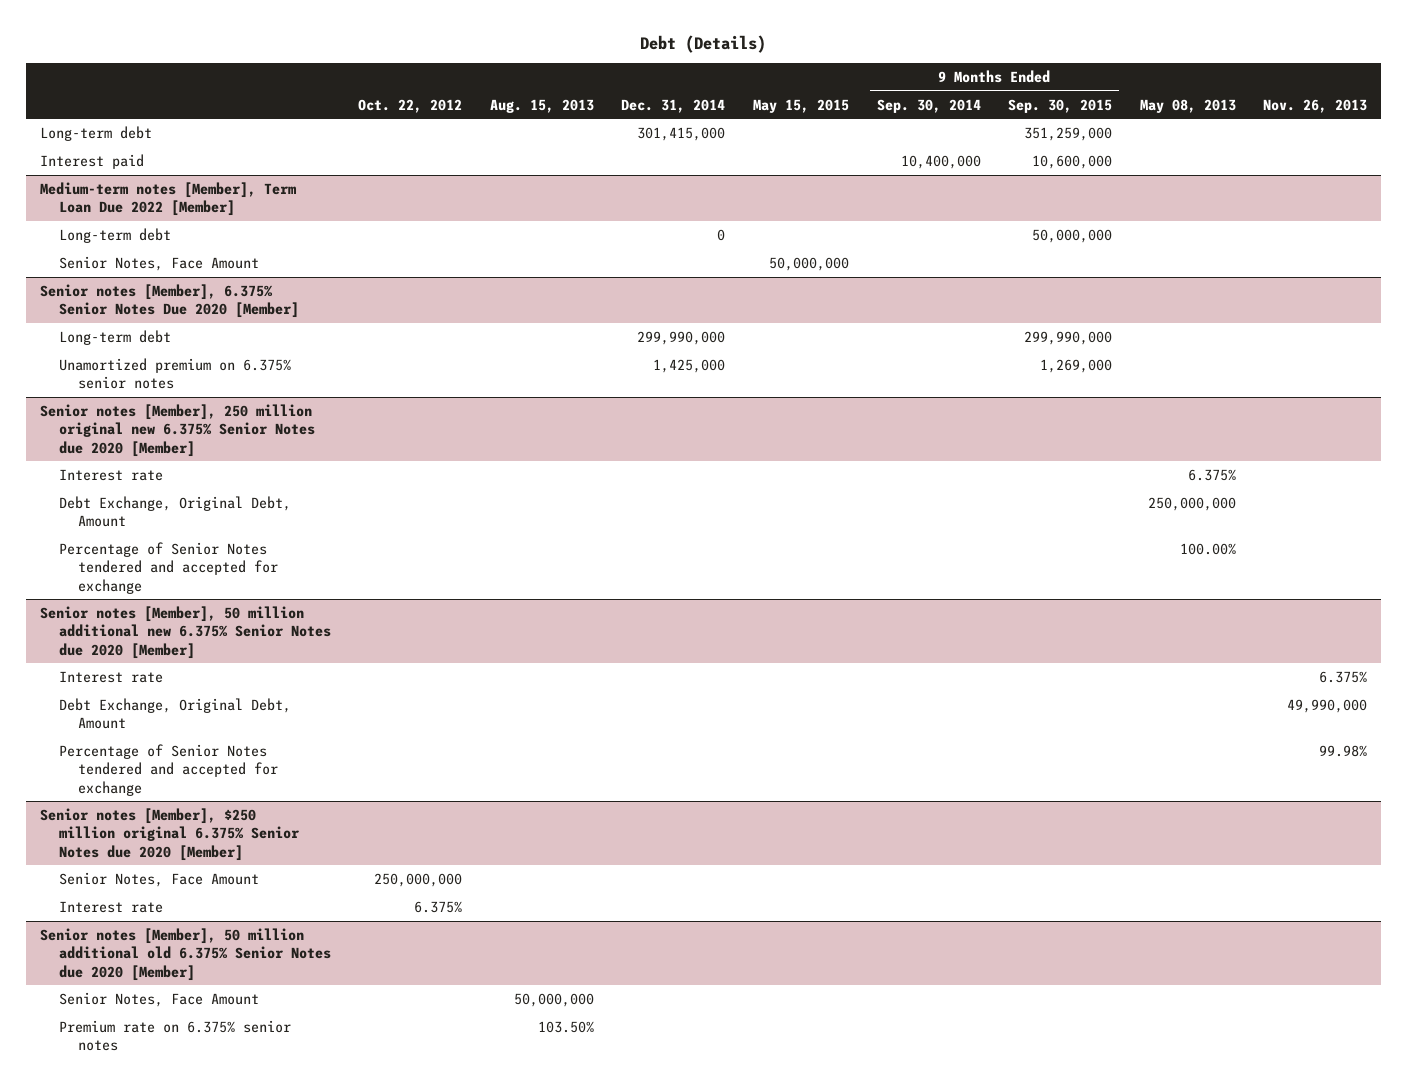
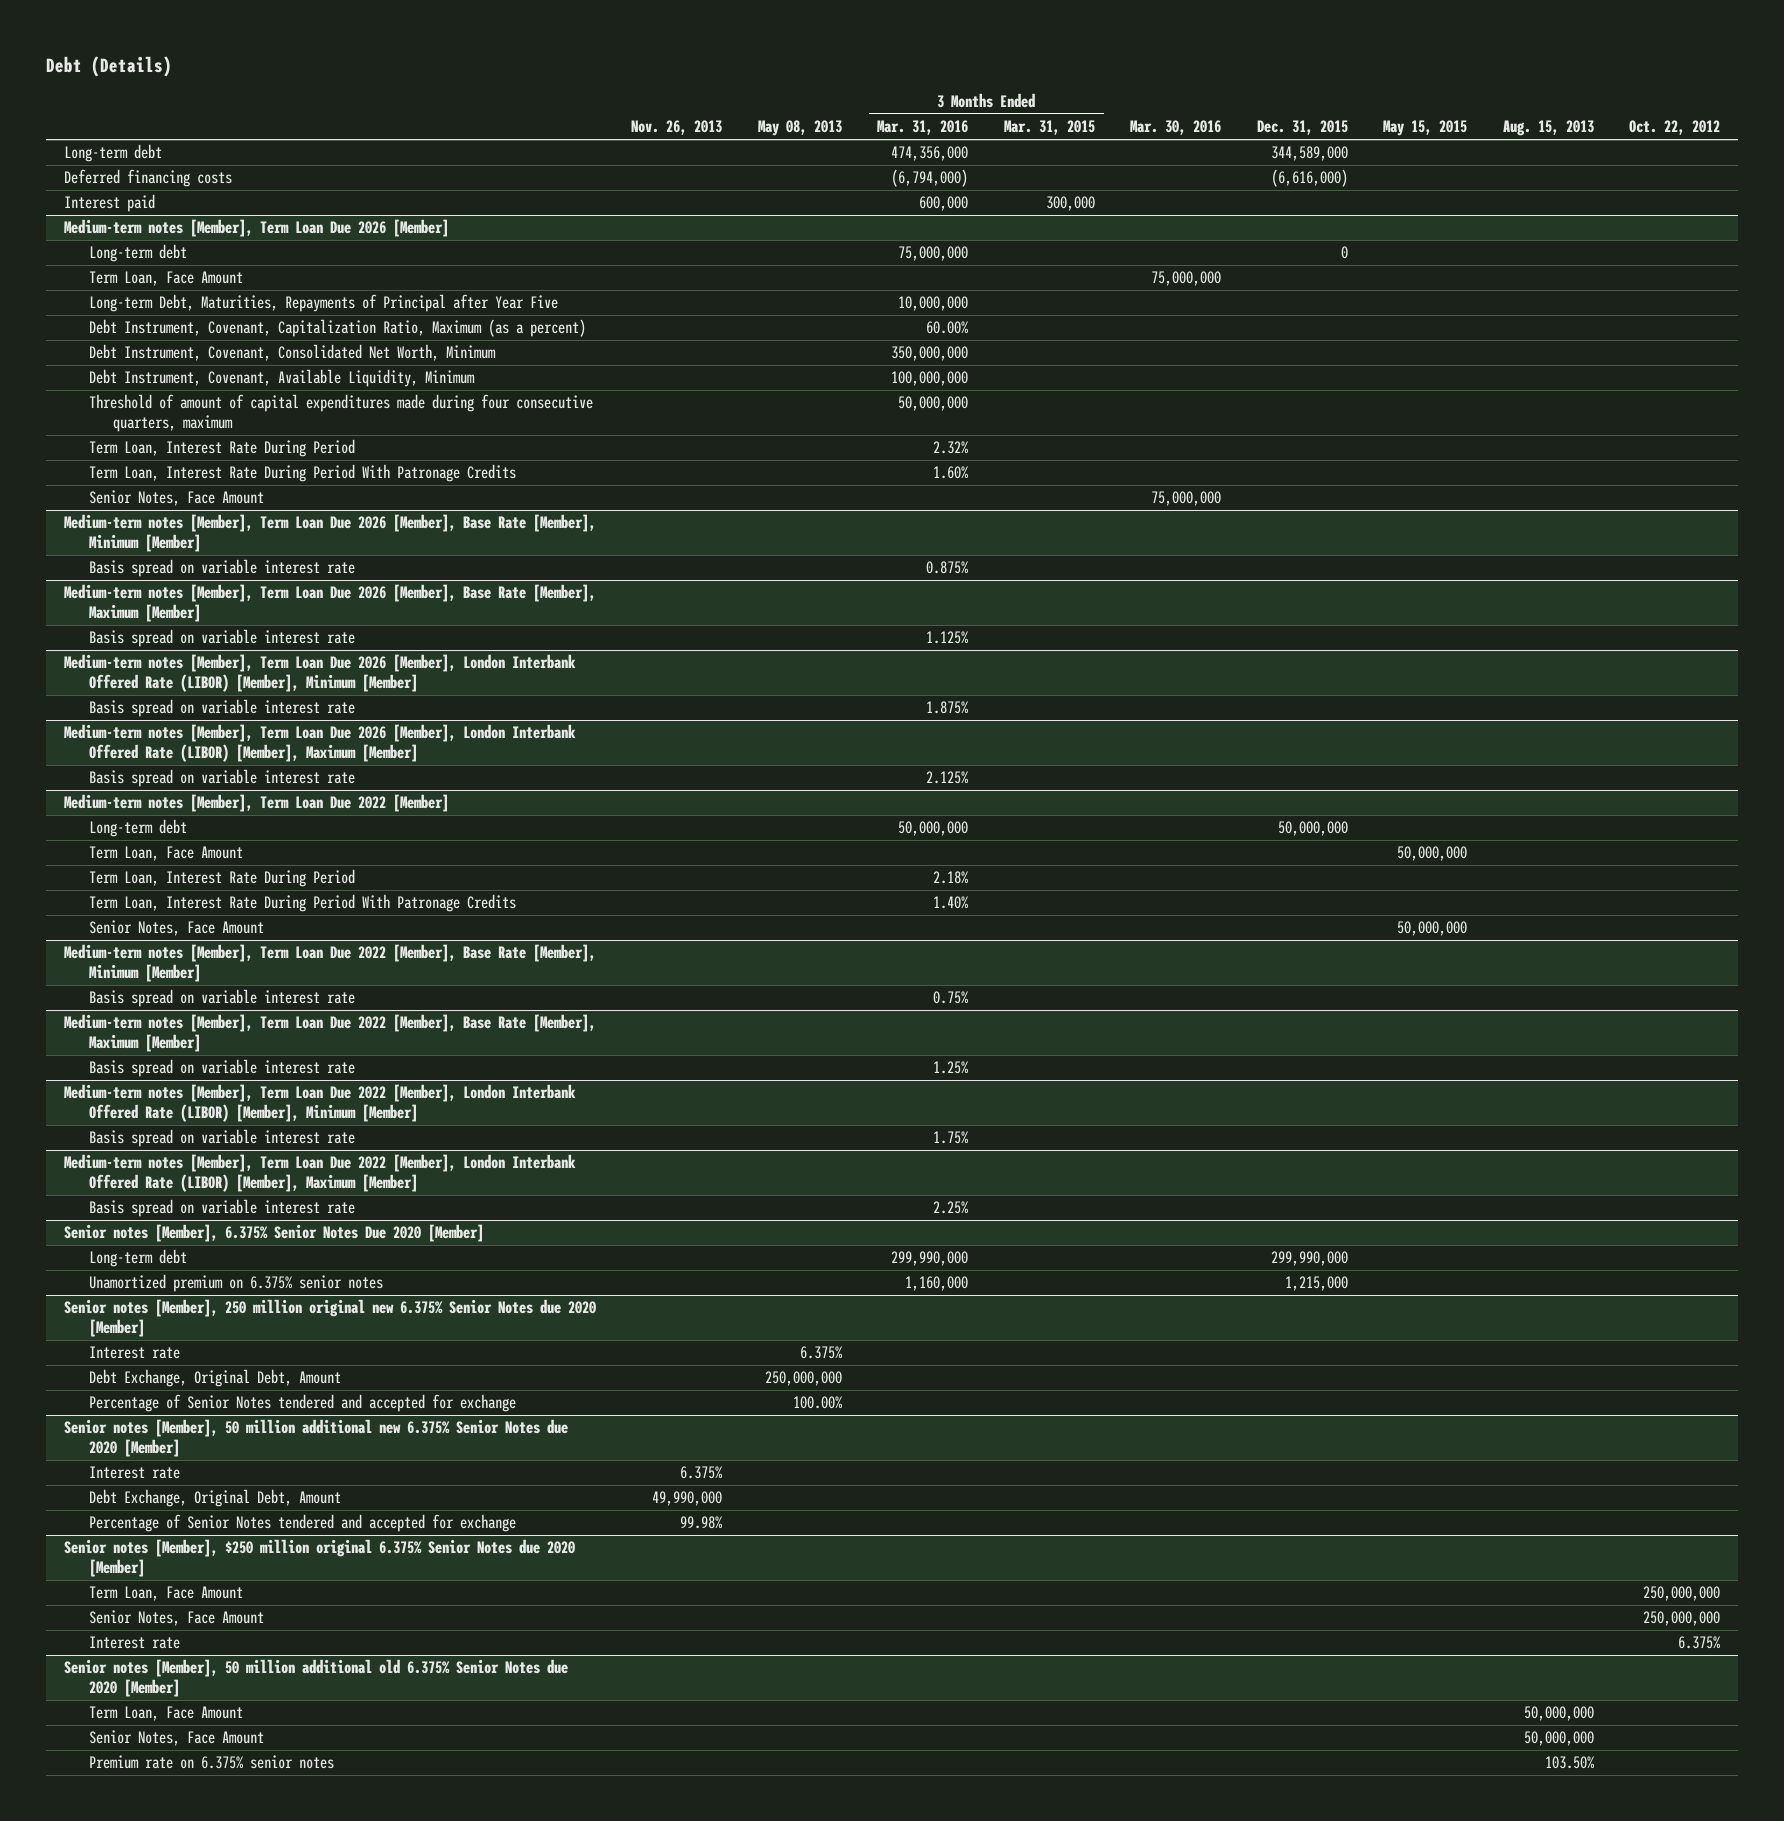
- | Oct. 22, 2012 | Aug. 15, 2013 | Dec. 31, 2014 | May 15, 2015 | 9 Months Ended Sep. 30, 2014 | 9 Months Ended Sep. 30, 2015 | May 08, 2013 | Nov. 26, 2013
+ | Nov. 26, 2013 | May 08, 2013 | 3 Months Ended Mar. 31, 2016 | 3 Months Ended Mar. 31, 2015 | Mar. 30, 2016 | Dec. 31, 2015 | May 15, 2015 | Aug. 15, 2013 | Oct. 22, 2012
+ Deferred financing costs | | | (6,794,000) | | | (6,616,000) | | |
+ Medium-term notes [Member], Term Loan Due 2026 [Member]
+ Long-term debt | | | 75,000,000 | | | 0 | | |
+ Term Loan, Face Amount | | | | | 75,000,000 | | | |
+ Long-term Debt, Maturities, Repayments of Principal after Year Five | | | 10,000,000 | | | | | |
+ Debt Instrument, Covenant, Capitalization Ratio, Maximum (as a percent) | | | 60.00% | | | | | |
+ Debt Instrument, Covenant, Consolidated Net Worth, Minimum | | | 350,000,000 | | | | | |
+ Debt Instrument, Covenant, Available Liquidity, Minimum | | | 100,000,000 | | | | | |
+ Threshold of amount of capital expenditures made during four consecutive quarters, maximum | | | 50,000,000 | | | | | |
+ Term Loan, Interest Rate During Period | | | 2.32% | | | | | |
+ Term Loan, Interest Rate During Period With Patronage Credits | | | 1.60% | | | | | |
+ Senior Notes, Face Amount | | | | | 75,000,000 | | | |
+ Medium-term notes [Member], Term Loan Due 2026 [Member], Base Rate [Member], Minimum [Member]
+ Basis spread on variable interest rate | | | 0.875% | | | | | |
+ Medium-term notes [Member], Term Loan Due 2026 [Member], Base Rate [Member], Maximum [Member]
+ Basis spread on variable interest rate | | | 1.125% | | | | | |
+ Medium-term notes [Member], Term Loan Due 2026 [Member], London Interbank Offered Rate (LIBOR) [Member], Minimum [Member]
+ Basis spread on variable interest rate | | | 1.875% | | | | | |
+ Medium-term notes [Member], Term Loan Due 2026 [Member], London Interbank Offered Rate (LIBOR) [Member], Maximum [Member]
+ Basis spread on variable interest rate | | | 2.125% | | | | | |
@ Medium-term notes [Member], Term Loan Due 2022 [Member]
+ Term Loan, Face Amount | | | | | | | 50,000,000 | |
+ Term Loan, Interest Rate During Period | | | 2.18% | | | | | |
+ Term Loan, Interest Rate During Period With Patronage Credits | | | 1.40% | | | | | |
+ Medium-term notes [Member], Term Loan Due 2022 [Member], Base Rate [Member], Minimum [Member]
+ Basis spread on variable interest rate | | | 0.75% | | | | | |
+ Medium-term notes [Member], Term Loan Due 2022 [Member], Base Rate [Member], Maximum [Member]
+ Basis spread on variable interest rate | | | 1.25% | | | | | |
+ Medium-term notes [Member], Term Loan Due 2022 [Member], London Interbank Offered Rate (LIBOR) [Member], Minimum [Member]
+ Basis spread on variable interest rate | | | 1.75% | | | | | |
+ Medium-term notes [Member], Term Loan Due 2022 [Member], London Interbank Offered Rate (LIBOR) [Member], Maximum [Member]
+ Basis spread on variable interest rate | | | 2.25% | | | | | |
@ Senior notes [Member], $250 million original 6.375% Senior Notes due 2020 [Member]
+ Term Loan, Face Amount | | | | | | | | | 250,000,000
@ Senior notes [Member], 50 million additional old 6.375% Senior Notes due 2020 [Member]
+ Term Loan, Face Amount | | | | | | | | 50,000,000 |

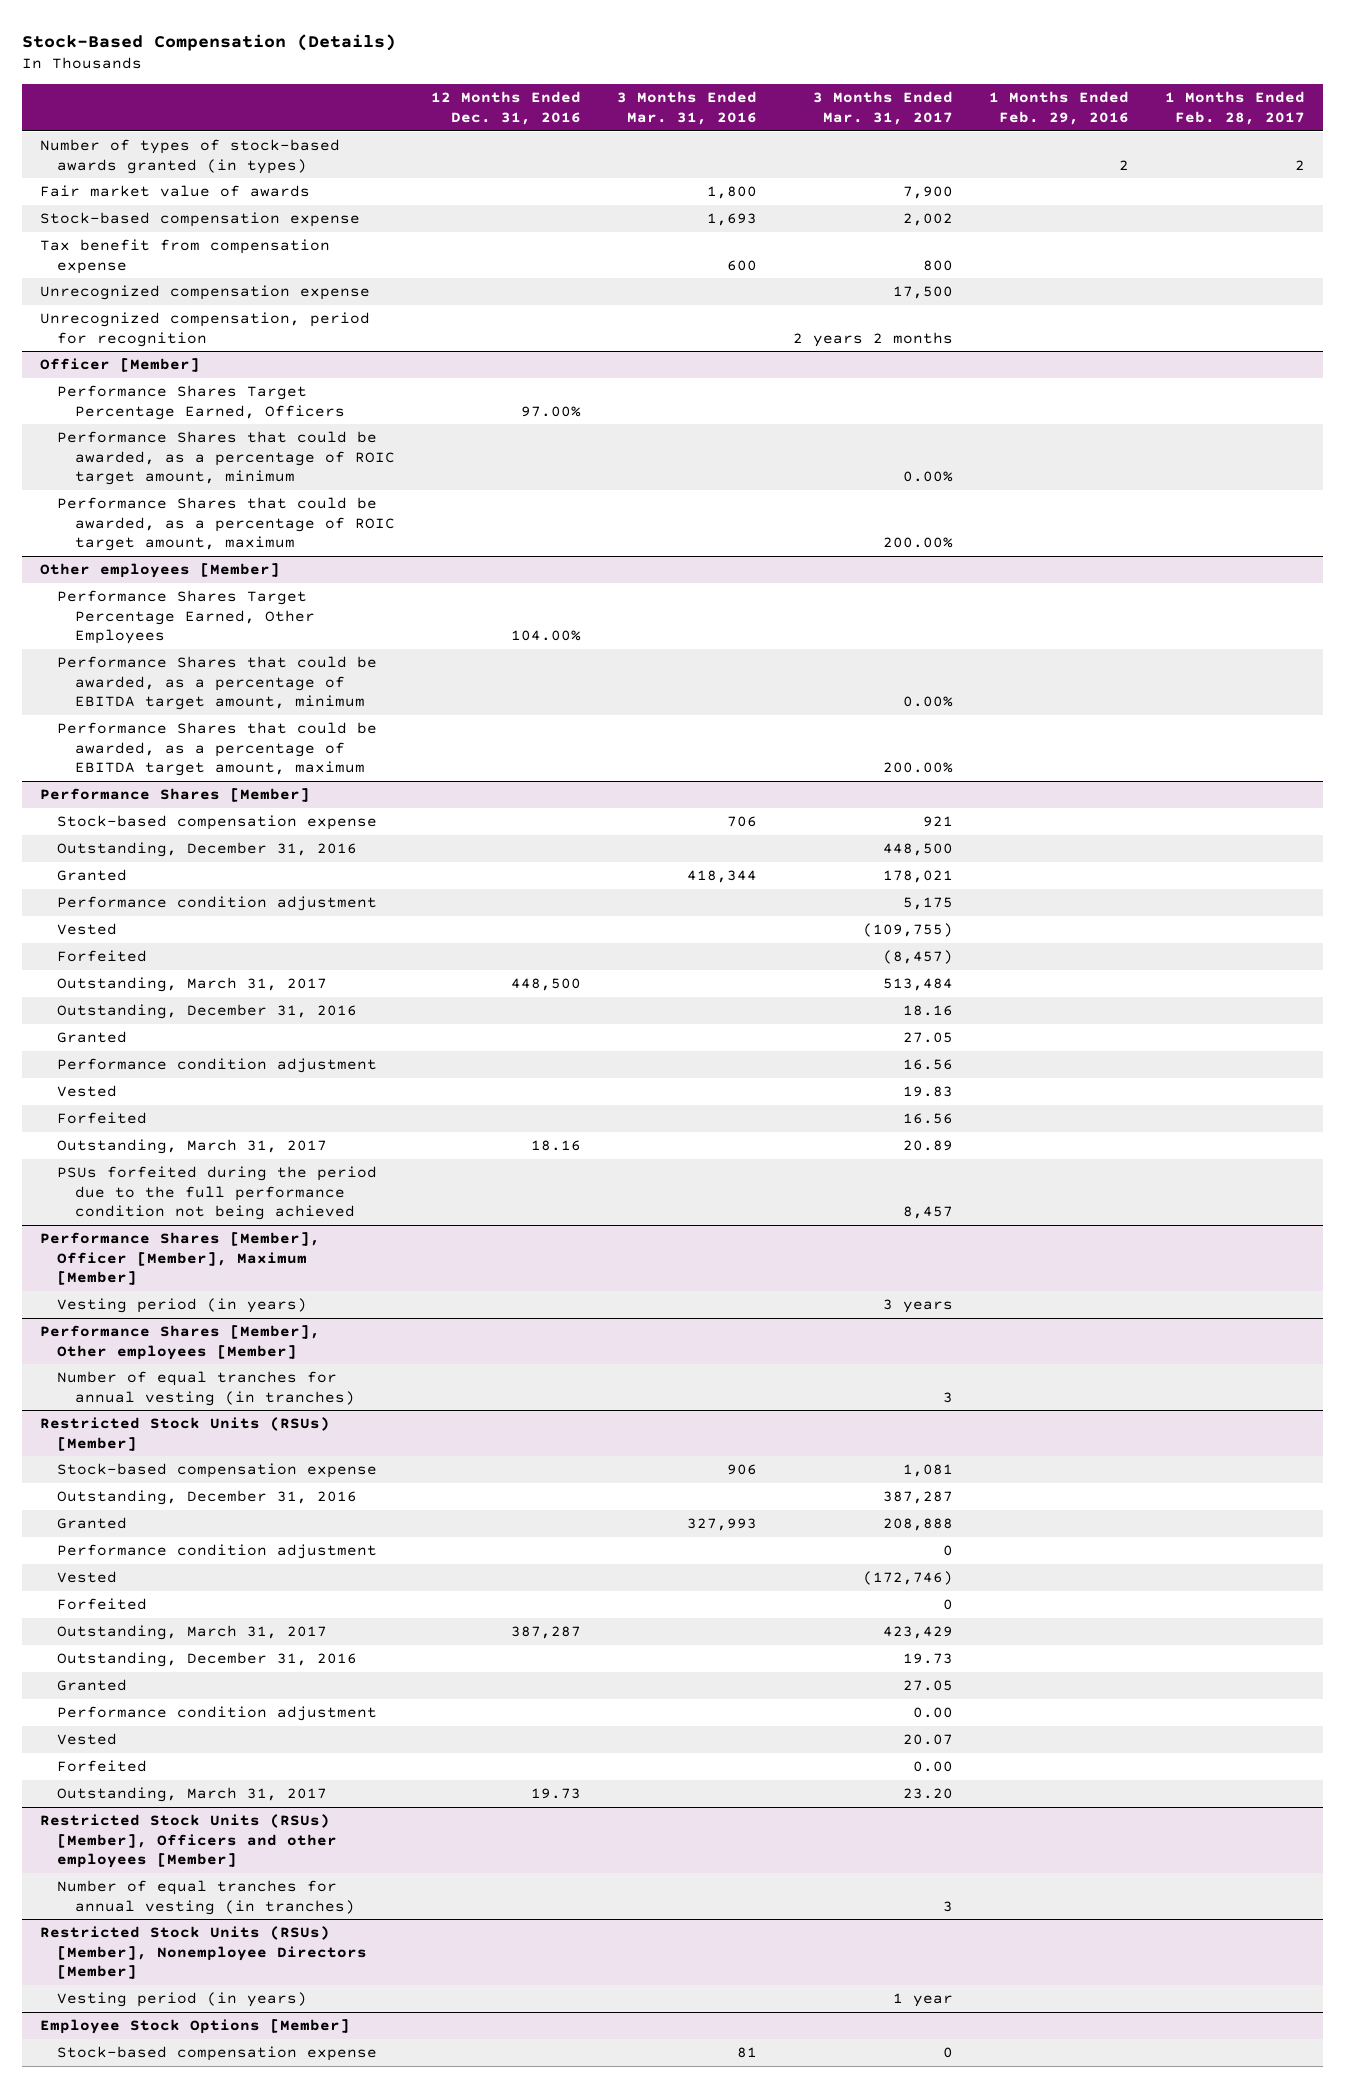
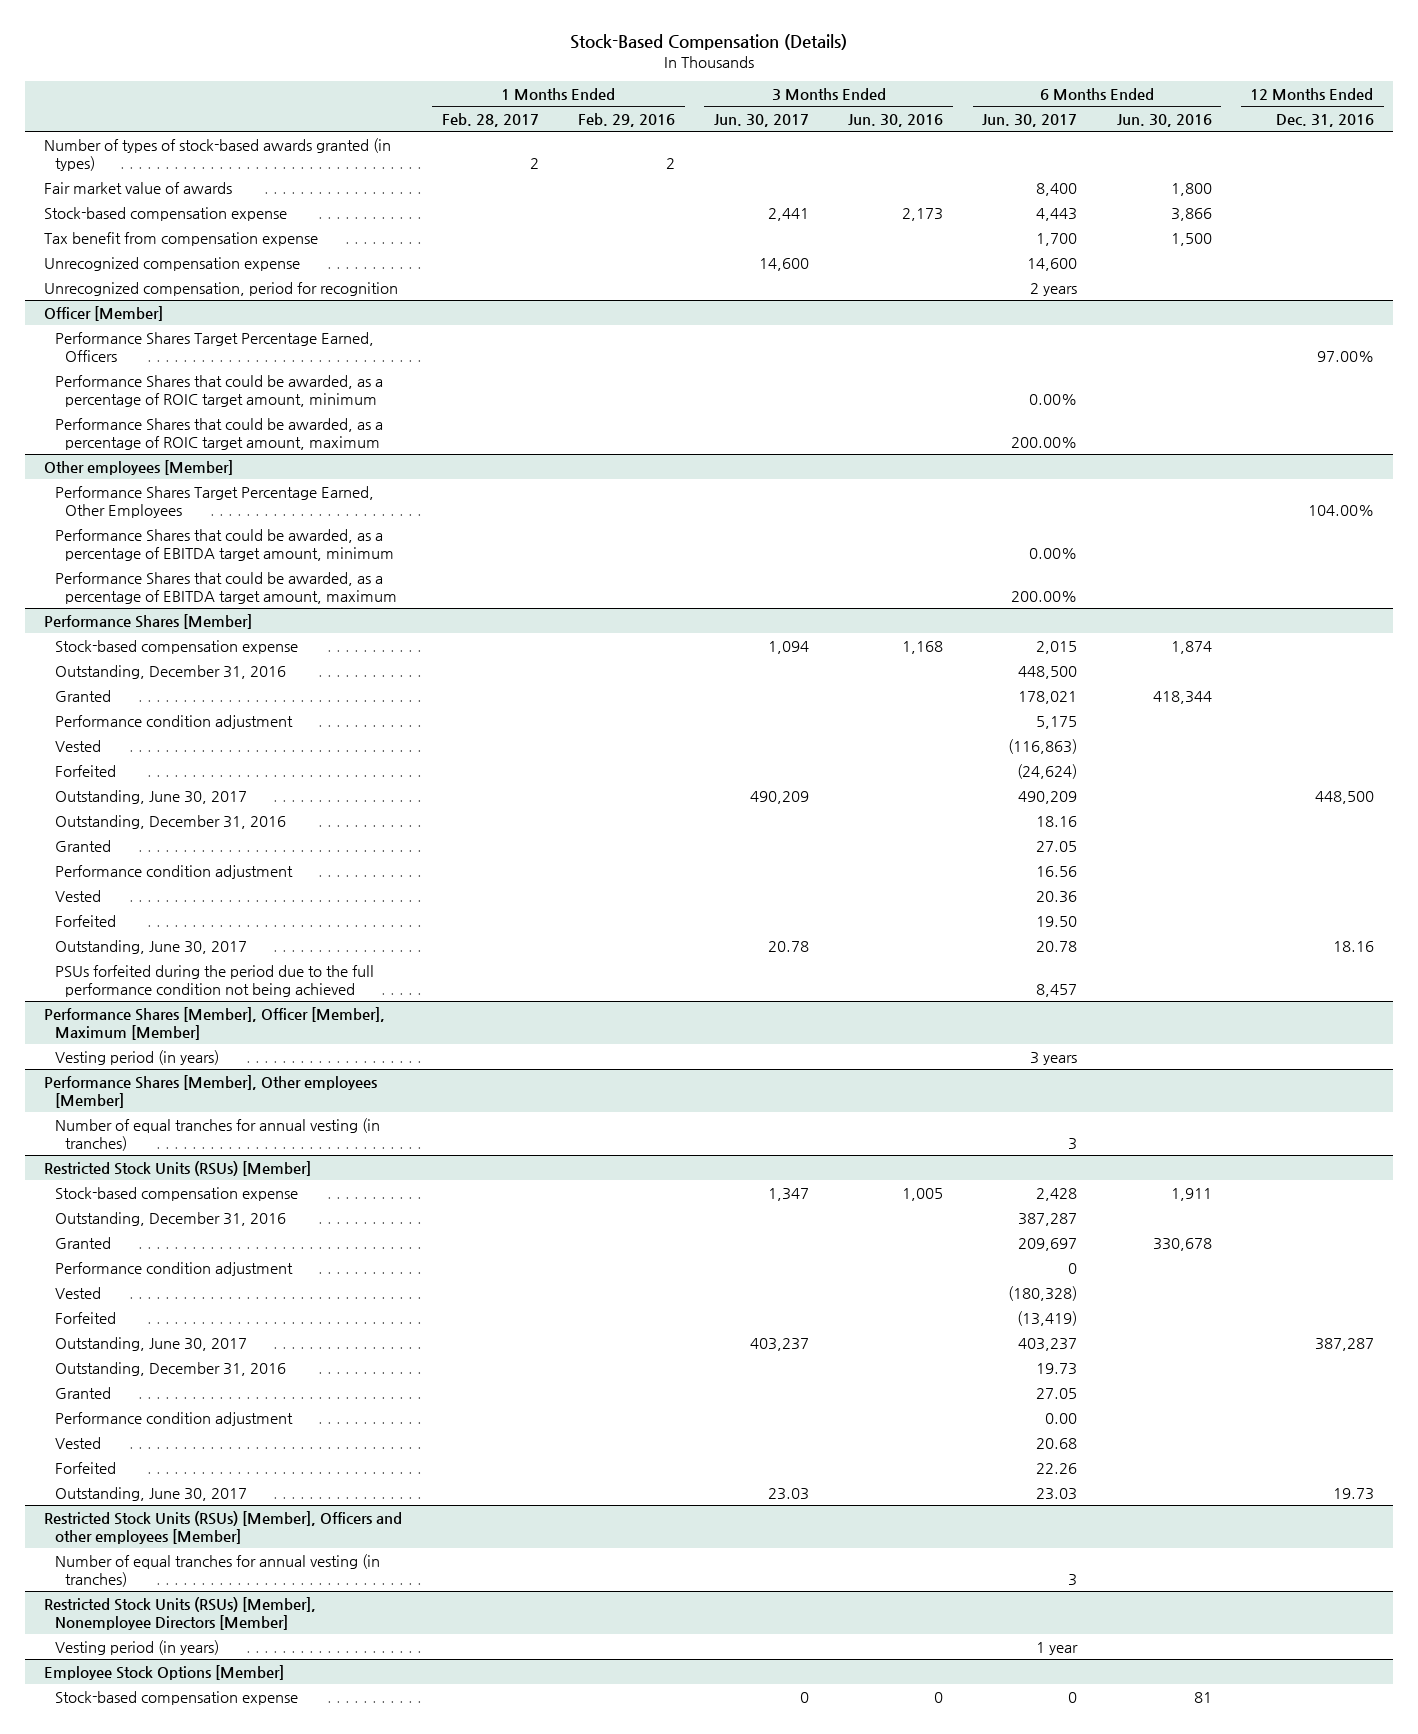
- | 12 Months Ended Dec. 31, 2016 | 3 Months Ended Mar. 31, 2016 | 3 Months Ended Mar. 31, 2017 | 1 Months Ended Feb. 29, 2016 | 1 Months Ended Feb. 28, 2017
+ | 1 Months Ended Feb. 28, 2017 | 1 Months Ended Feb. 29, 2016 | 3 Months Ended Jun. 30, 2017 | 3 Months Ended Jun. 30, 2016 | 6 Months Ended Jun. 30, 2017 | 6 Months Ended Jun. 30, 2016 | 12 Months Ended Dec. 31, 2016
@ Performance Shares [Member]
- Outstanding, March 31, 2017 | 448,500 | | 513,484 | |
+ Outstanding, June 30, 2017 | | | 490,209 | | 490,209 | | 448,500
- Outstanding, March 31, 2017 | 18.16 | | 20.89 | |
+ Outstanding, June 30, 2017 | | | 20.78 | | 20.78 | | 18.16
@ Restricted Stock Units (RSUs) [Member]
- Outstanding, March 31, 2017 | 387,287 | | 423,429 | |
+ Outstanding, June 30, 2017 | | | 403,237 | | 403,237 | | 387,287
- Outstanding, March 31, 2017 | 19.73 | | 23.20 | |
+ Outstanding, June 30, 2017 | | | 23.03 | | 23.03 | | 19.73

